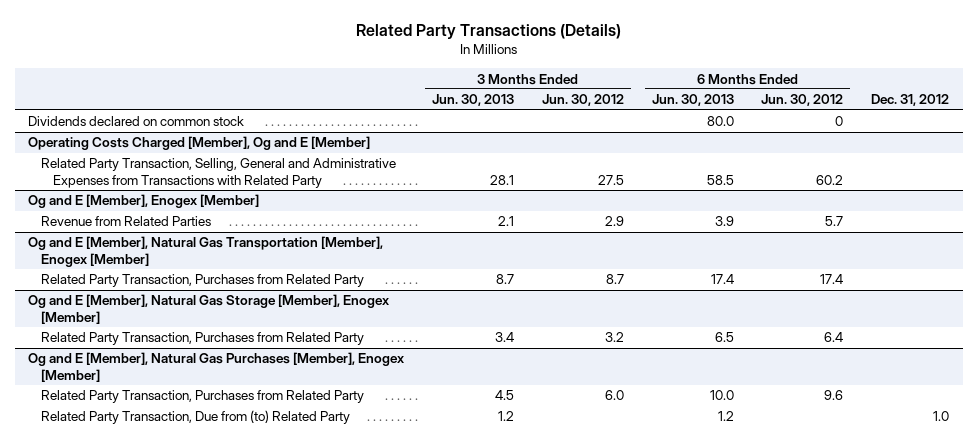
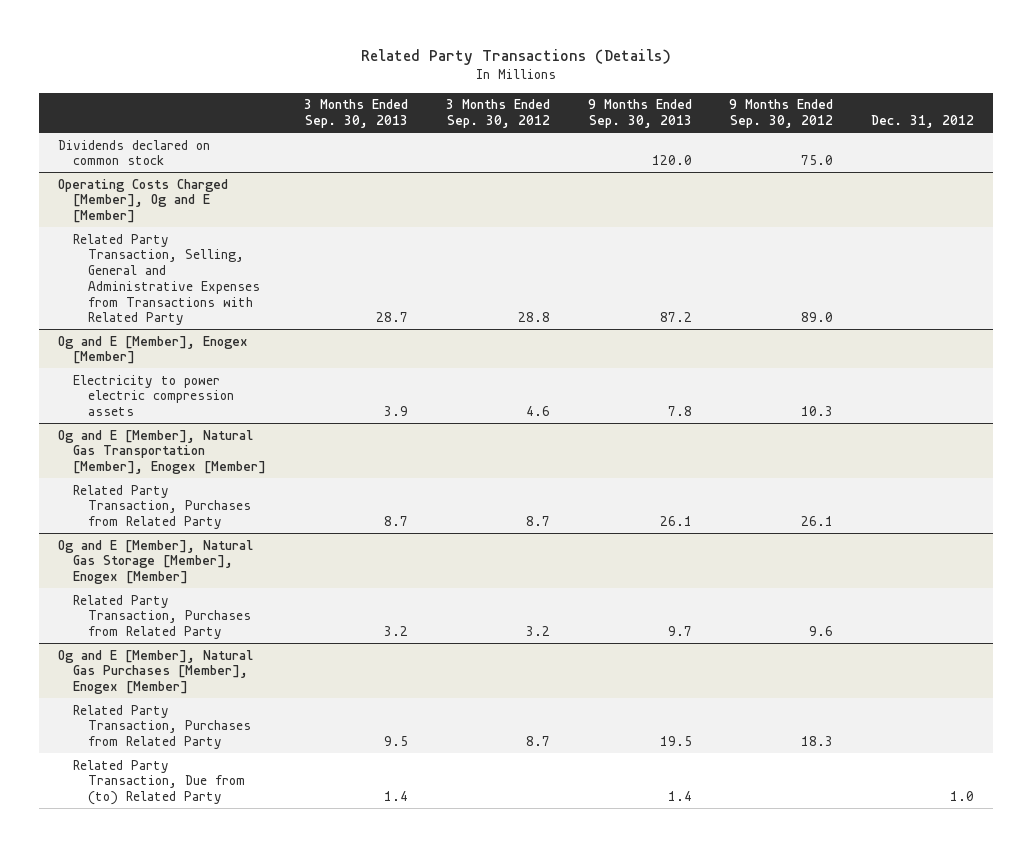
- | 3 Months Ended Jun. 30, 2013 | 3 Months Ended Jun. 30, 2012 | 6 Months Ended Jun. 30, 2013 | 6 Months Ended Jun. 30, 2012 | Dec. 31, 2012
+ | 3 Months Ended Sep. 30, 2013 | 3 Months Ended Sep. 30, 2012 | 9 Months Ended Sep. 30, 2013 | 9 Months Ended Sep. 30, 2012 | Dec. 31, 2012
@ Og and E [Member], Enogex [Member]
- Revenue from Related Parties | 2.1 | 2.9 | 3.9 | 5.7 |
+ Electricity to power electric compression assets | 3.9 | 4.6 | 7.8 | 10.3 |

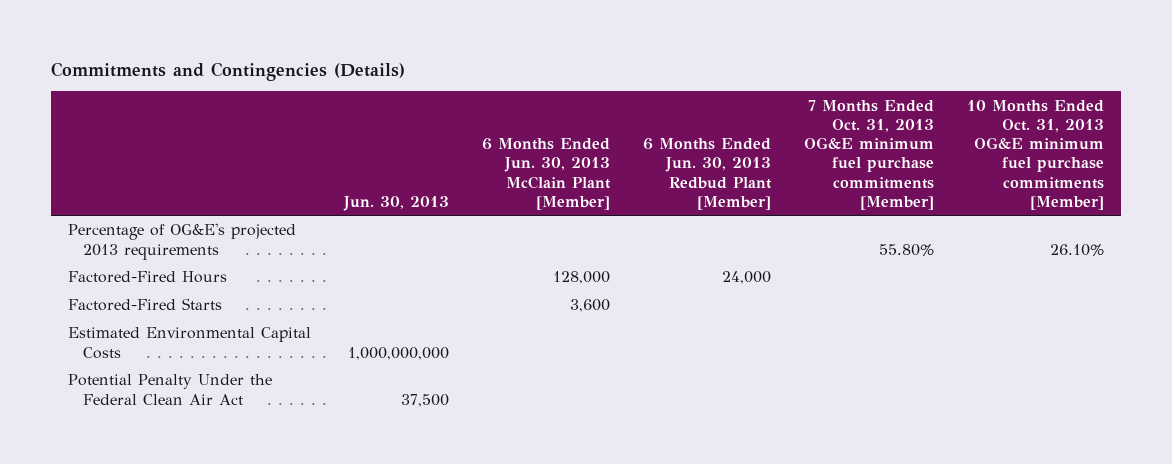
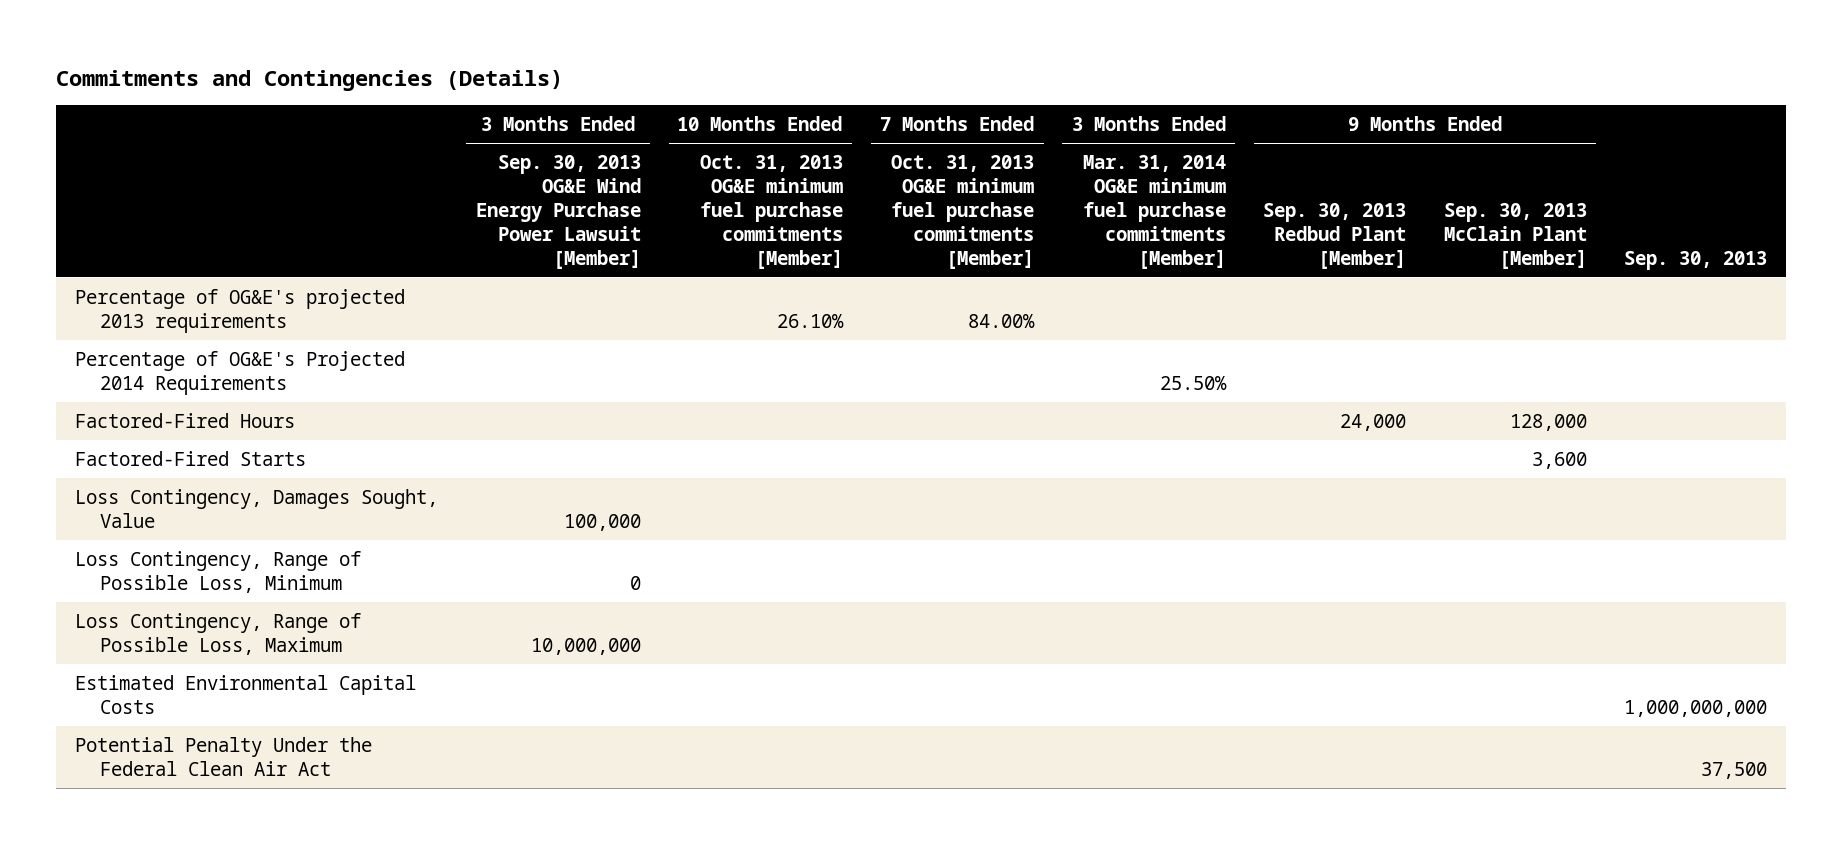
- | Jun. 30, 2013 | 6 Months Ended Jun. 30, 2013 McClain Plant [Member] | 6 Months Ended Jun. 30, 2013 Redbud Plant [Member] | 7 Months Ended Oct. 31, 2013 OG&E minimum fuel purchase commitments [Member] | 10 Months Ended Oct. 31, 2013 OG&E minimum fuel purchase commitments [Member]
+ | 3 Months Ended Sep. 30, 2013 OG&E Wind Energy Purchase Power Lawsuit [Member] | 10 Months Ended Oct. 31, 2013 OG&E minimum fuel purchase commitments [Member] | 7 Months Ended Oct. 31, 2013 OG&E minimum fuel purchase commitments [Member] | 3 Months Ended Mar. 31, 2014 OG&E minimum fuel purchase commitments [Member] | 9 Months Ended Sep. 30, 2013 Redbud Plant [Member] | 9 Months Ended Sep. 30, 2013 McClain Plant [Member] | Sep. 30, 2013
- Percentage of OG&E's projected 2013 requirements | | | | 55.80% | 26.10%
+ Percentage of OG&E's projected 2013 requirements | | 26.10% | 84.00% | | | |
+ Percentage of OG&E's Projected 2014 Requirements | | | | 25.50% | | |
+ Loss Contingency, Damages Sought, Value | 100,000 | | | | | |
+ Loss Contingency, Range of Possible Loss, Minimum | 0 | | | | | |
+ Loss Contingency, Range of Possible Loss, Maximum | 10,000,000 | | | | | |

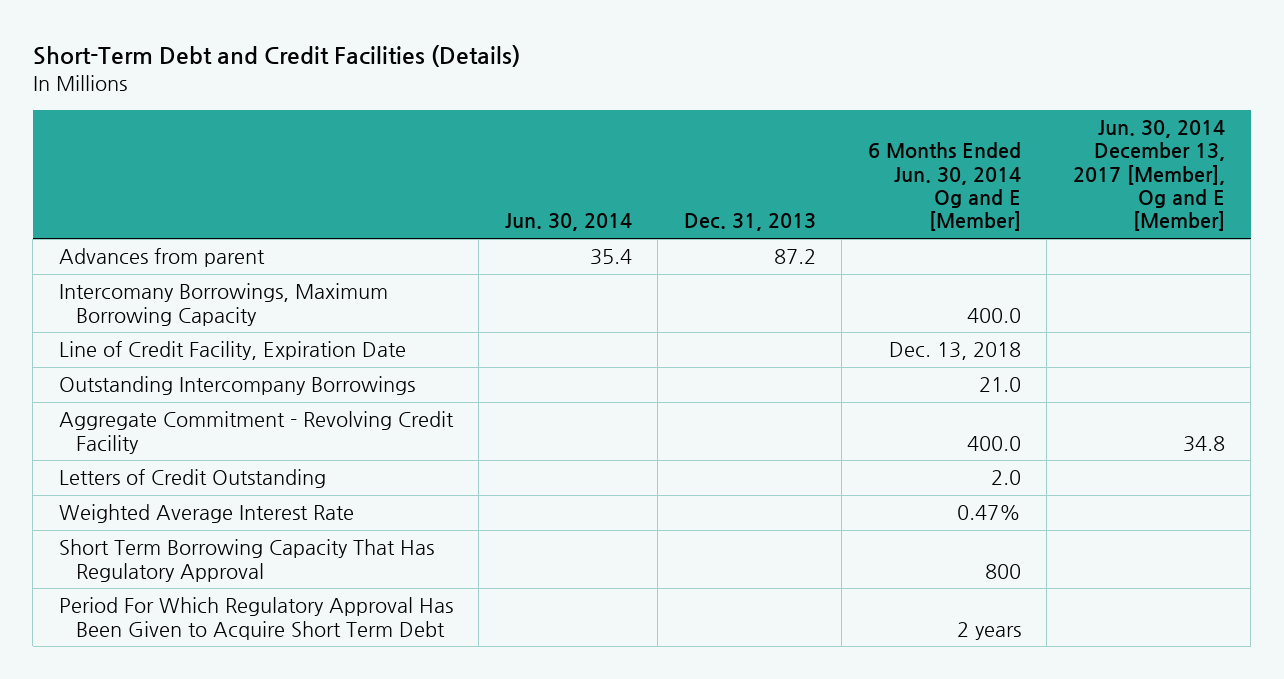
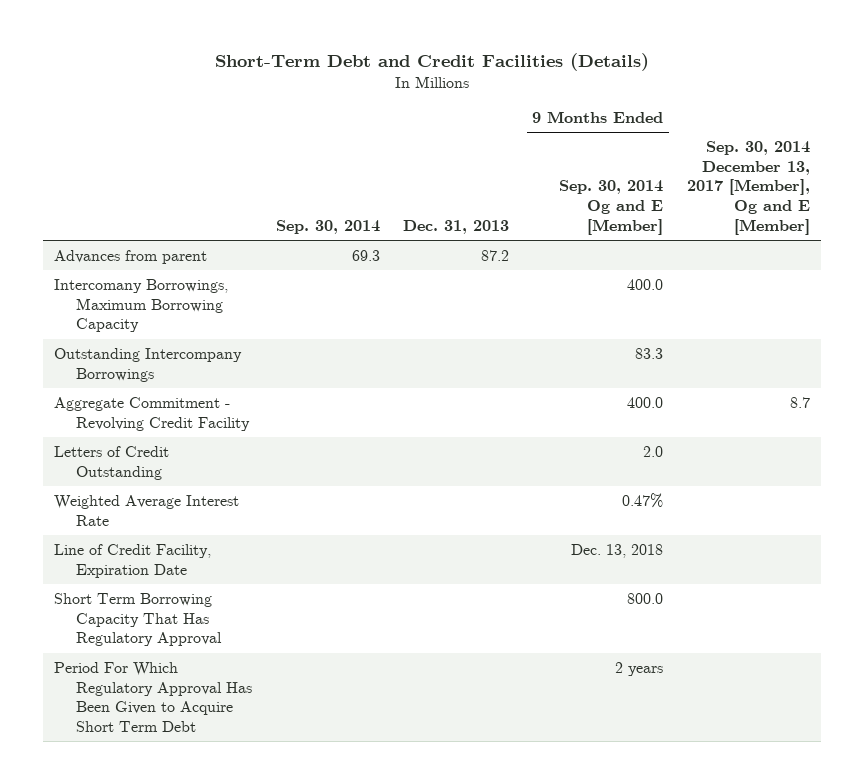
- | Jun. 30, 2014 | Dec. 31, 2013 | 6 Months Ended Jun. 30, 2014 Og and E [Member] | Jun. 30, 2014 December 13, 2017 [Member], Og and E [Member]
+ | Sep. 30, 2014 | Dec. 31, 2013 | 9 Months Ended Sep. 30, 2014 Og and E [Member] | Sep. 30, 2014 December 13, 2017 [Member], Og and E [Member]
moved down: Line of Credit Facility, Expiration Date | | | Dec. 13, 2018 |

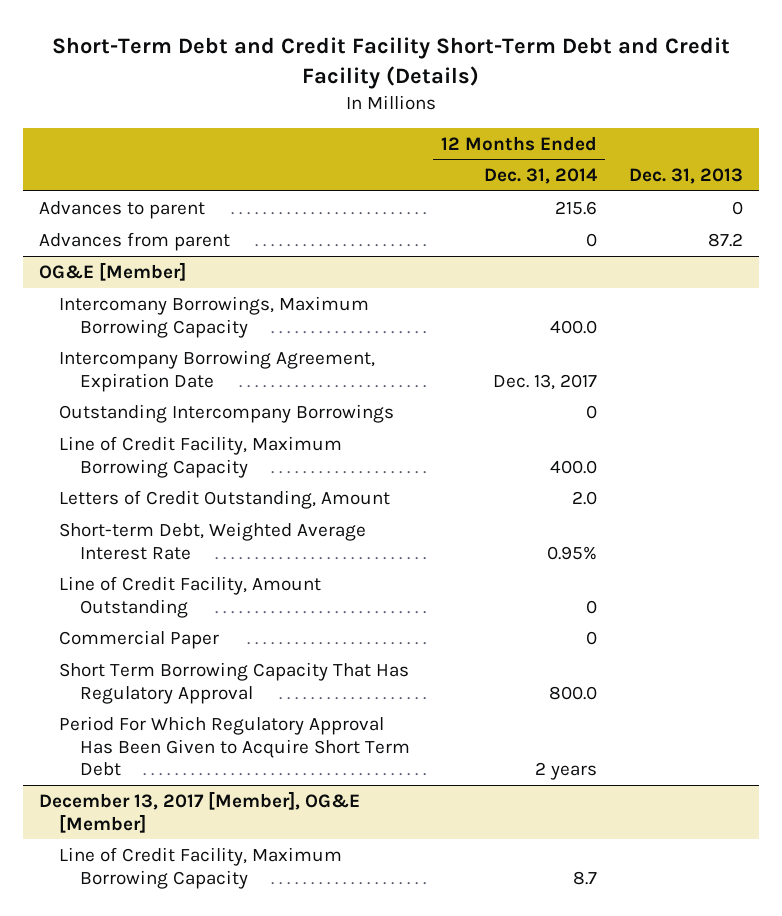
- Short-Term Debt and Credit Facilities (Details)
+ Short-Term Debt and Credit Facility Short-Term Debt and Credit Facility (Details)
- | Sep. 30, 2014 | Dec. 31, 2013 | 9 Months Ended Sep. 30, 2014 Og and E [Member] | Sep. 30, 2014 December 13, 2017 [Member], Og and E [Member]
+ | 12 Months Ended Dec. 31, 2014 | Dec. 31, 2013
+ Advances to parent | 215.6 | 0
- Intercomany Borrowings, Maximum Borrowing Capacity | | | 400.0 |
- Outstanding Intercompany Borrowings | | | 83.3 |
- Aggregate Commitment - Revolving Credit Facility | | | 400.0 | 8.7
- Letters of Credit Outstanding | | | 2.0 |
- Weighted Average Interest Rate | | | 0.47% |
- Line of Credit Facility, Expiration Date | | | Dec. 13, 2018 |
- Short Term Borrowing Capacity That Has Regulatory Approval | | | 800.0 |
- Period For Which Regulatory Approval Has Been Given to Acquire Short Term Debt | | | 2 years |
+ OG&E [Member]
+ Intercomany Borrowings, Maximum Borrowing Capacity | 400.0 |
+ Intercompany Borrowing Agreement, Expiration Date | Dec. 13, 2017 |
+ Outstanding Intercompany Borrowings | 0 |
+ Line of Credit Facility, Maximum Borrowing Capacity | 400.0 |
+ Letters of Credit Outstanding, Amount | 2.0 |
+ Short-term Debt, Weighted Average Interest Rate | 0.95% |
+ Line of Credit Facility, Amount Outstanding | 0 |
+ Commercial Paper | 0 |
+ Short Term Borrowing Capacity That Has Regulatory Approval | 800.0 |
+ Period For Which Regulatory Approval Has Been Given to Acquire Short Term Debt | 2 years |
+ December 13, 2017 [Member], OG&E [Member]
+ Line of Credit Facility, Maximum Borrowing Capacity | 8.7 |

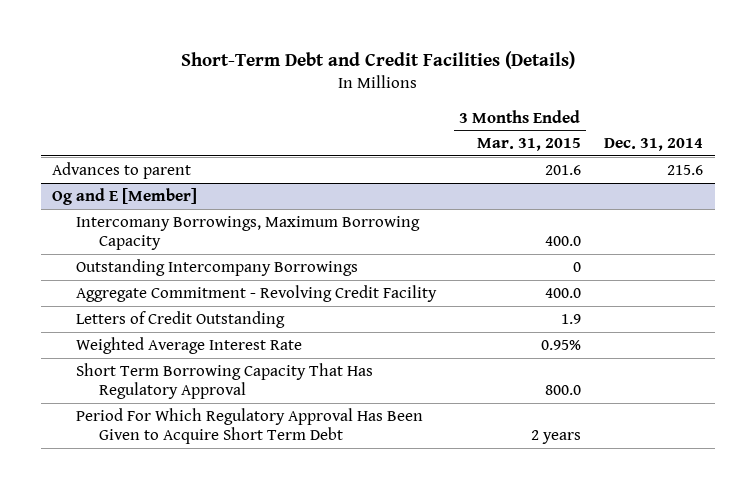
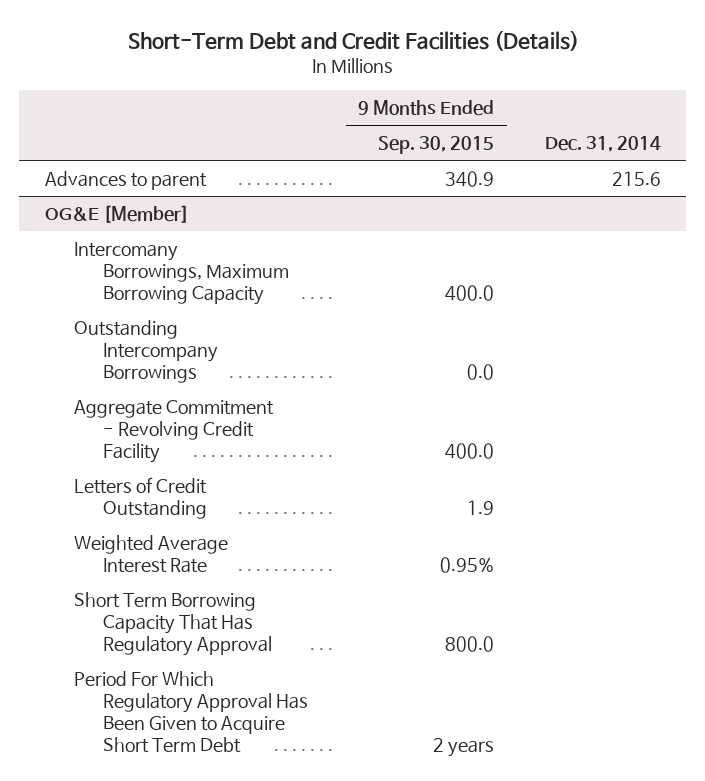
- | 3 Months Ended Mar. 31, 2015 | Dec. 31, 2014
+ | 9 Months Ended Sep. 30, 2015 | Dec. 31, 2014
- Og and E [Member]
+ OG&E [Member]

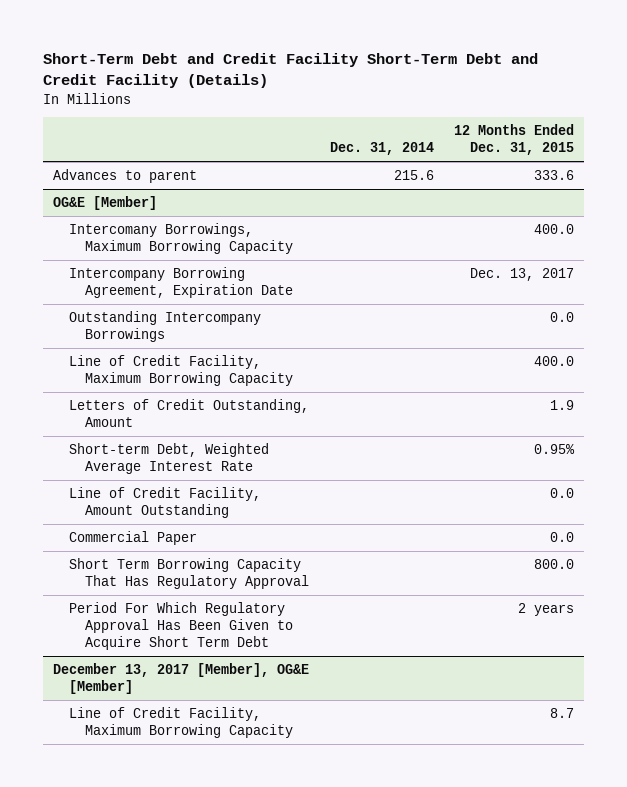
- Short-Term Debt and Credit Facilities (Details)
+ Short-Term Debt and Credit Facility Short-Term Debt and Credit Facility (Details)
- | 9 Months Ended Sep. 30, 2015 | Dec. 31, 2014
+ | Dec. 31, 2014 | 12 Months Ended Dec. 31, 2015
@ OG&E [Member]
+ Intercompany Borrowing Agreement, Expiration Date | | Dec. 13, 2017
- Aggregate Commitment - Revolving Credit Facility | 400.0 |
- Letters of Credit Outstanding | 1.9 |
- Weighted Average Interest Rate | 0.95% |
+ Line of Credit Facility, Maximum Borrowing Capacity | | 400.0
+ Letters of Credit Outstanding, Amount | | 1.9
+ Short-term Debt, Weighted Average Interest Rate | | 0.95%
+ Line of Credit Facility, Amount Outstanding | | 0.0
+ Commercial Paper | | 0.0
+ December 13, 2017 [Member], OG&E [Member]
+ Line of Credit Facility, Maximum Borrowing Capacity | | 8.7

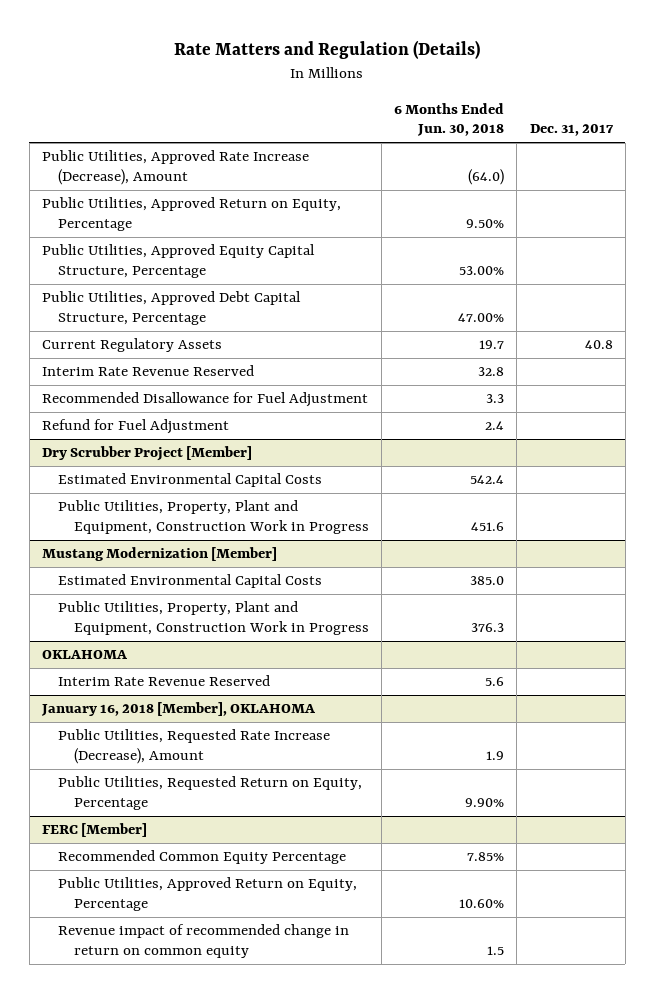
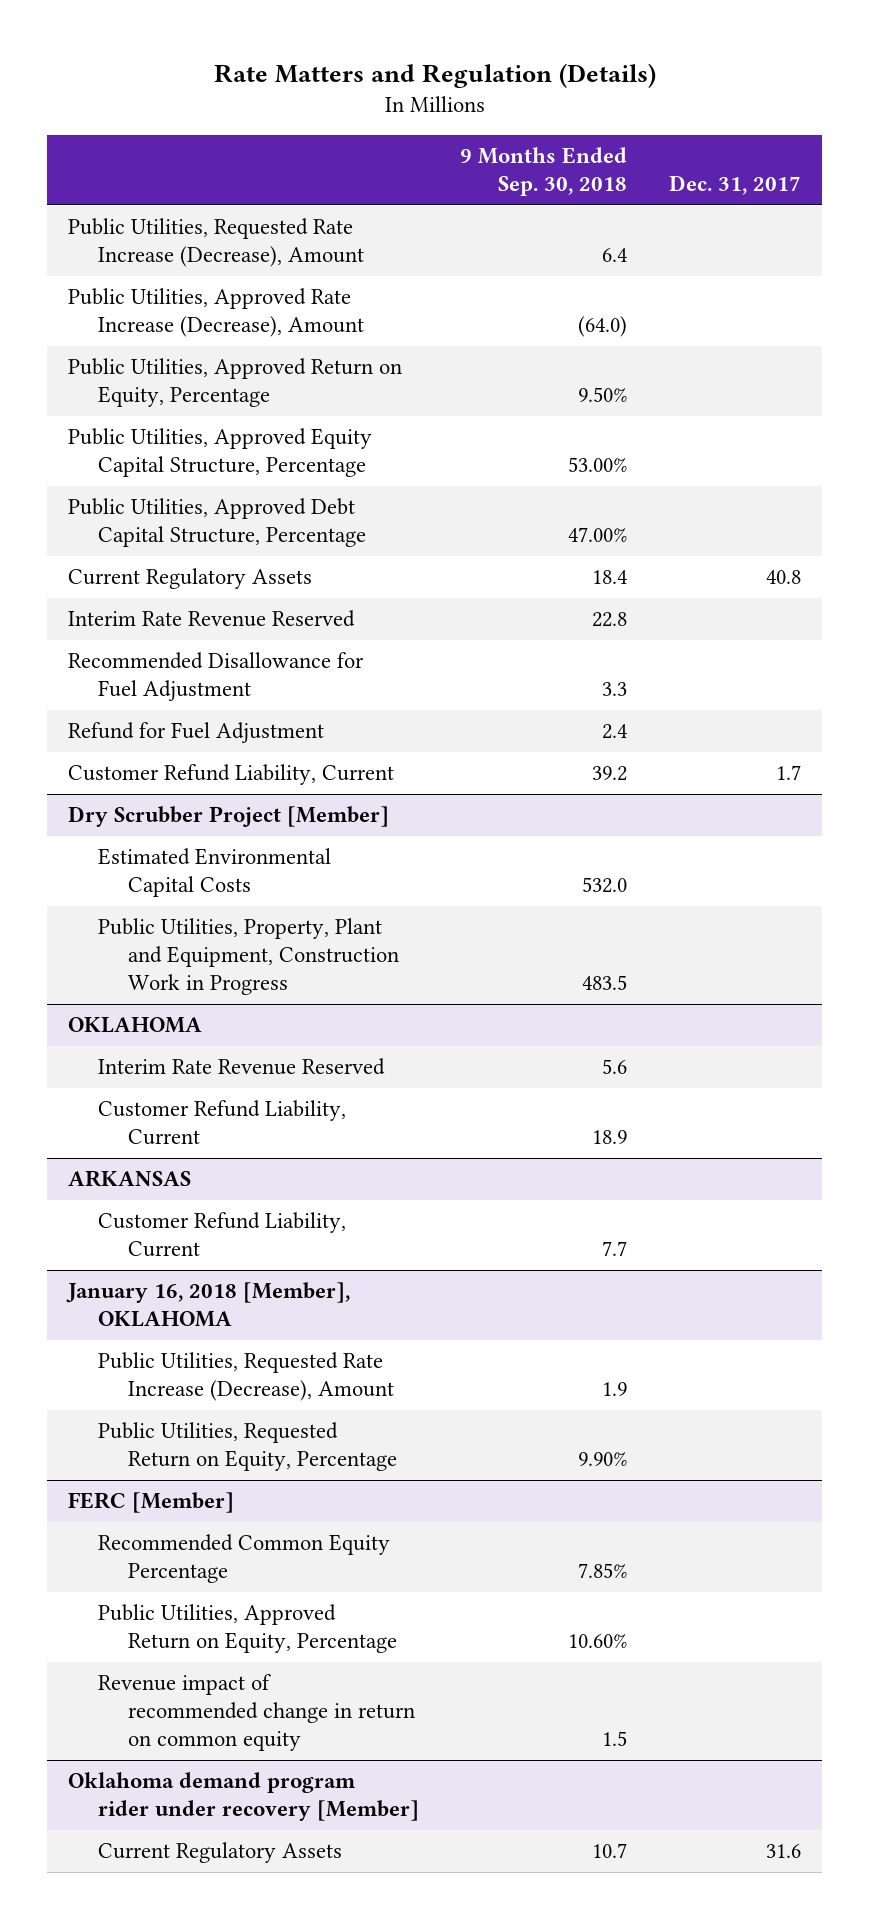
- | 6 Months Ended Jun. 30, 2018 | Dec. 31, 2017
+ | 9 Months Ended Sep. 30, 2018 | Dec. 31, 2017
+ Public Utilities, Requested Rate Increase (Decrease), Amount | 6.4 |
+ Customer Refund Liability, Current | 39.2 | 1.7
- Mustang Modernization [Member]
- Estimated Environmental Capital Costs | 385.0 |
- Public Utilities, Property, Plant and Equipment, Construction Work in Progress | 376.3 |
@ OKLAHOMA
+ Customer Refund Liability, Current | 18.9 |
+ ARKANSAS
+ Customer Refund Liability, Current | 7.7 |
+ Oklahoma demand program rider under recovery [Member]
+ Current Regulatory Assets | 10.7 | 31.6

